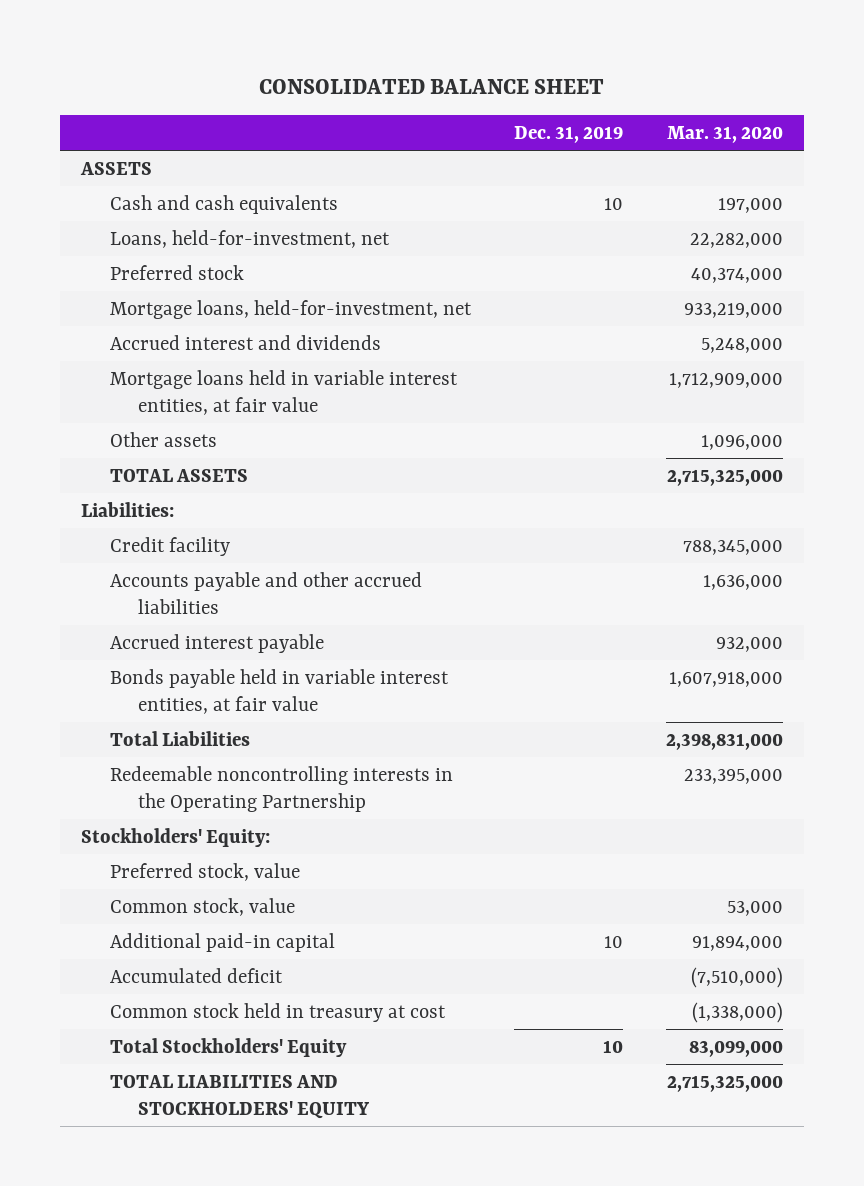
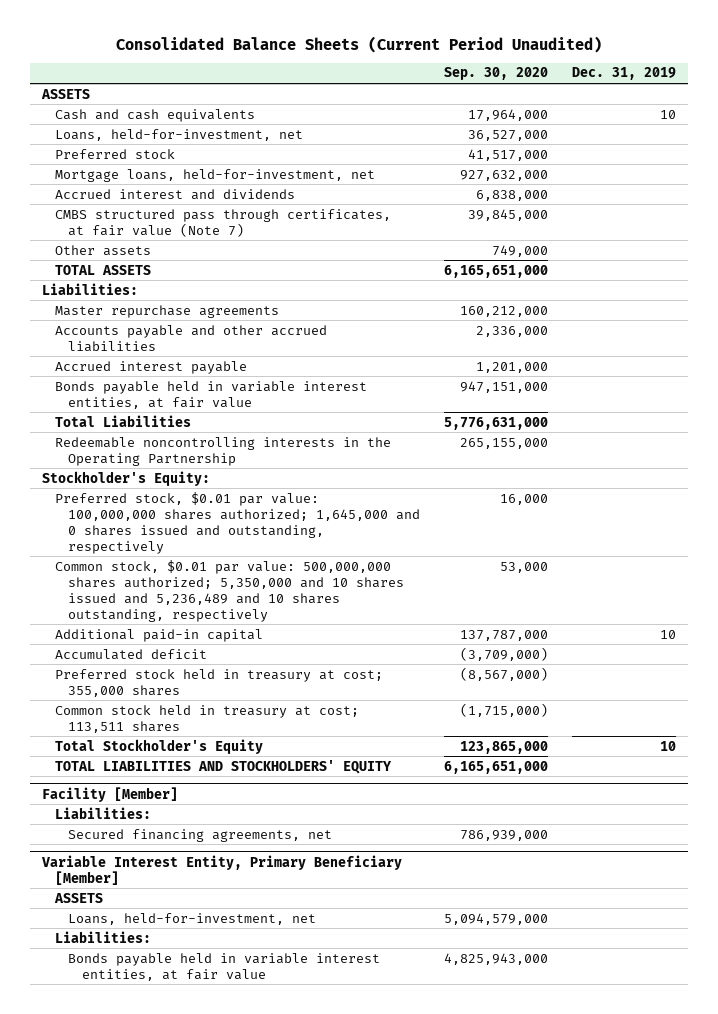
- CONSOLIDATED BALANCE SHEET
+ Consolidated Balance Sheets (Current Period Unaudited)
- | Dec. 31, 2019 | Mar. 31, 2020
+ | Sep. 30, 2020 | Dec. 31, 2019
- Mortgage loans held in variable interest entities, at fair value | | 1,712,909,000
+ CMBS structured pass through certificates, at fair value (Note 7) | 39,845,000 |
- Credit facility | | 788,345,000
+ Master repurchase agreements | 160,212,000 |
- Stockholders' Equity:
- Preferred stock, value
- Common stock, value | | 53,000
+ Stockholder's Equity:
+ Preferred stock, $0.01 par value: 100,000,000 shares authorized; 1,645,000 and 0 shares issued and outstanding, respectively | 16,000 |
+ Common stock, $0.01 par value: 500,000,000 shares authorized; 5,350,000 and 10 shares issued and 5,236,489 and 10 shares outstanding, respectively | 53,000 |
- Common stock held in treasury at cost | | (1,338,000)
- Total Stockholders' Equity | 10 | 83,099,000
+ Preferred stock held in treasury at cost; 355,000 shares | (8,567,000) |
+ Common stock held in treasury at cost; 113,511 shares | (1,715,000) |
+ Total Stockholder's Equity | 123,865,000 | 10
+ Facility [Member]
+ Liabilities:
+ Secured financing agreements, net | 786,939,000 |
+ Variable Interest Entity, Primary Beneficiary [Member]
+ ASSETS
+ Loans, held-for-investment, net | 5,094,579,000 |
+ Liabilities:
+ Bonds payable held in variable interest entities, at fair value | 4,825,943,000 |

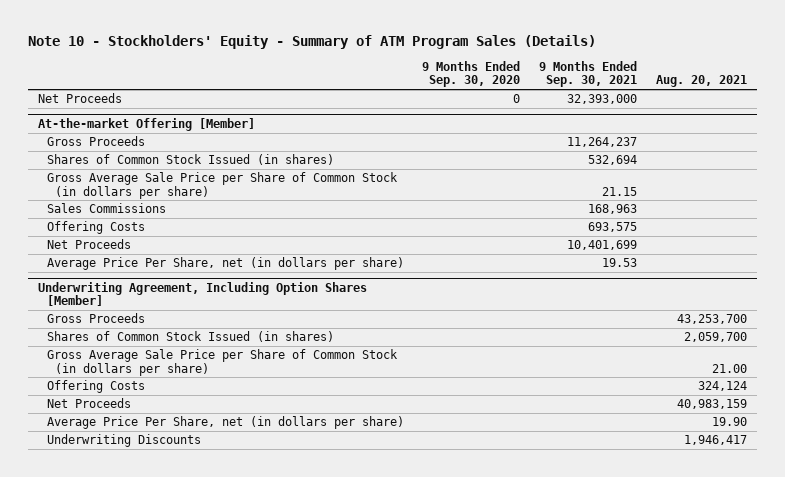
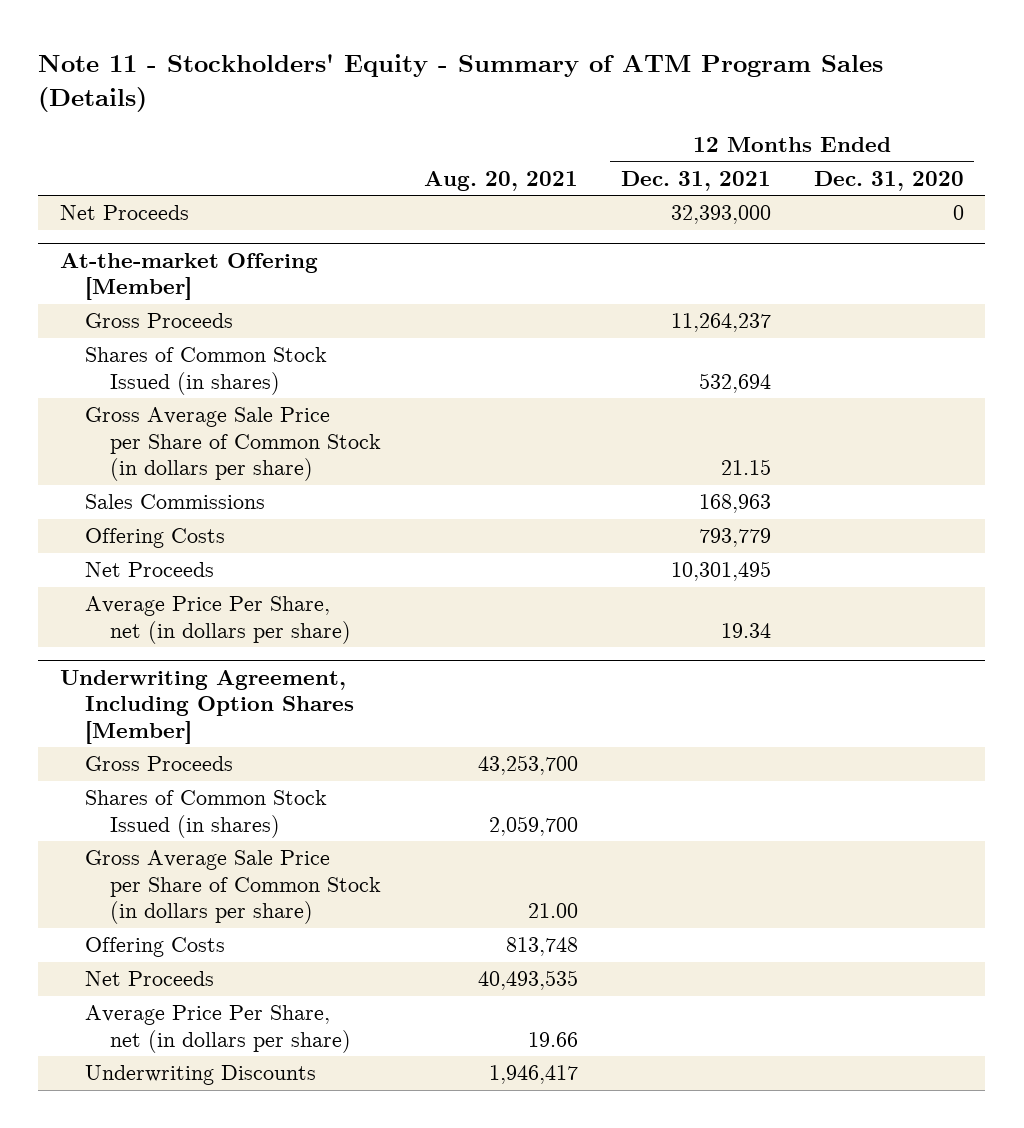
- Note 10 - Stockholders' Equity - Summary of ATM Program Sales (Details)
+ Note 11 - Stockholders' Equity - Summary of ATM Program Sales (Details)
- | 9 Months Ended Sep. 30, 2020 | 9 Months Ended Sep. 30, 2021 | Aug. 20, 2021
+ | Aug. 20, 2021 | 12 Months Ended Dec. 31, 2021 | 12 Months Ended Dec. 31, 2020
@ Underwriting Agreement, Including Option Shares [Member]
- Offering Costs | | | 324,124
- Net Proceeds | | | 40,983,159
- Average Price Per Share, net (in dollars per share) | | | 19.90
+ Offering Costs | 813,748 | |
+ Net Proceeds | 40,493,535 | |
+ Average Price Per Share, net (in dollars per share) | 19.66 | |

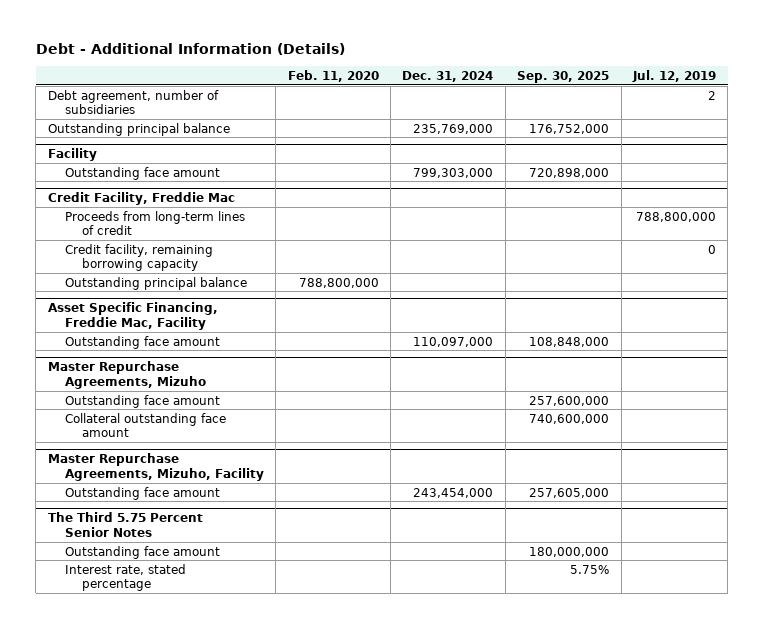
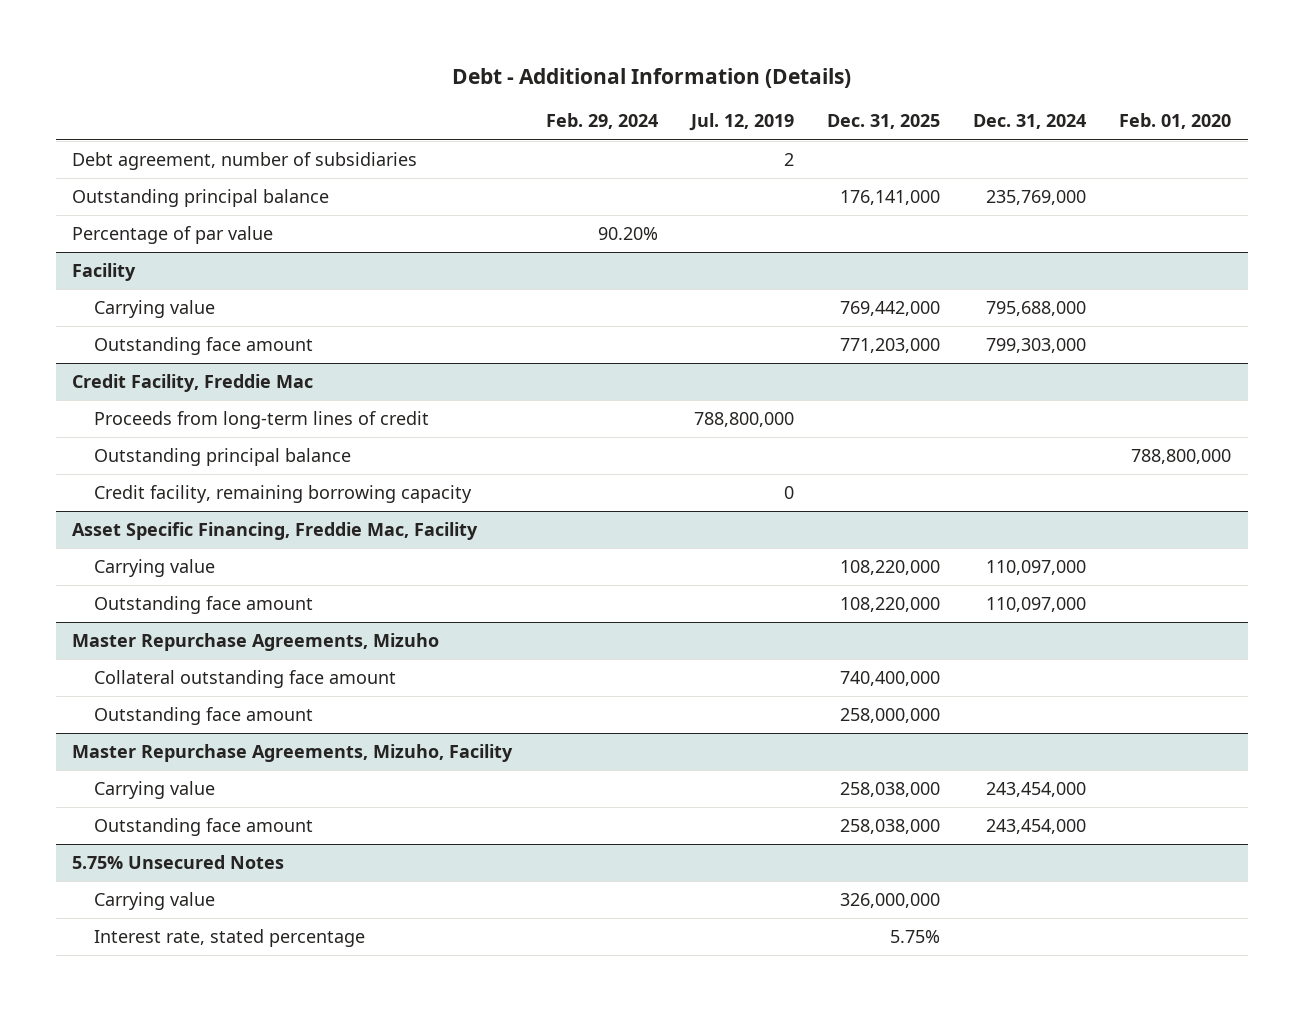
- | Feb. 11, 2020 | Dec. 31, 2024 | Sep. 30, 2025 | Jul. 12, 2019
+ | Feb. 29, 2024 | Jul. 12, 2019 | Dec. 31, 2025 | Dec. 31, 2024 | Feb. 01, 2020
+ Percentage of par value | 90.20% | | | |
@ Facility
+ Carrying value | | | 769,442,000 | 795,688,000 |
@ Credit Facility, Freddie Mac
moved down: Credit facility, remaining borrowing capacity | | 0 | | |
@ Asset Specific Financing, Freddie Mac, Facility
+ Carrying value | | | 108,220,000 | 110,097,000 |
@ Master Repurchase Agreements, Mizuho
moved down: Outstanding face amount | | | 258,000,000 | |
@ Master Repurchase Agreements, Mizuho, Facility
+ Carrying value | | | 258,038,000 | 243,454,000 |
- The Third 5.75 Percent Senior Notes
- Outstanding face amount | | | 180,000,000 |
- Interest rate, stated percentage | | | 5.75% |
+ 5.75% Unsecured Notes
+ Carrying value | | | 326,000,000 | |
+ Interest rate, stated percentage | | | 5.75% | |

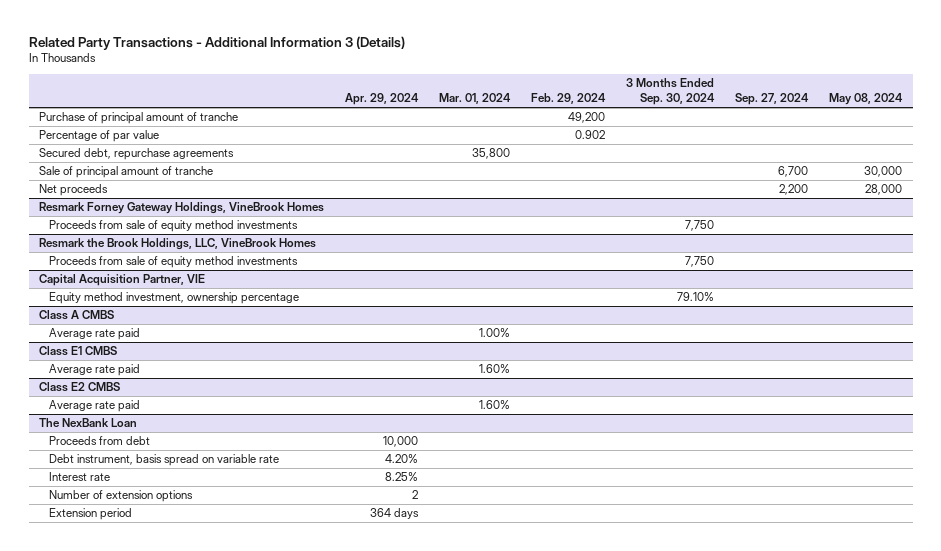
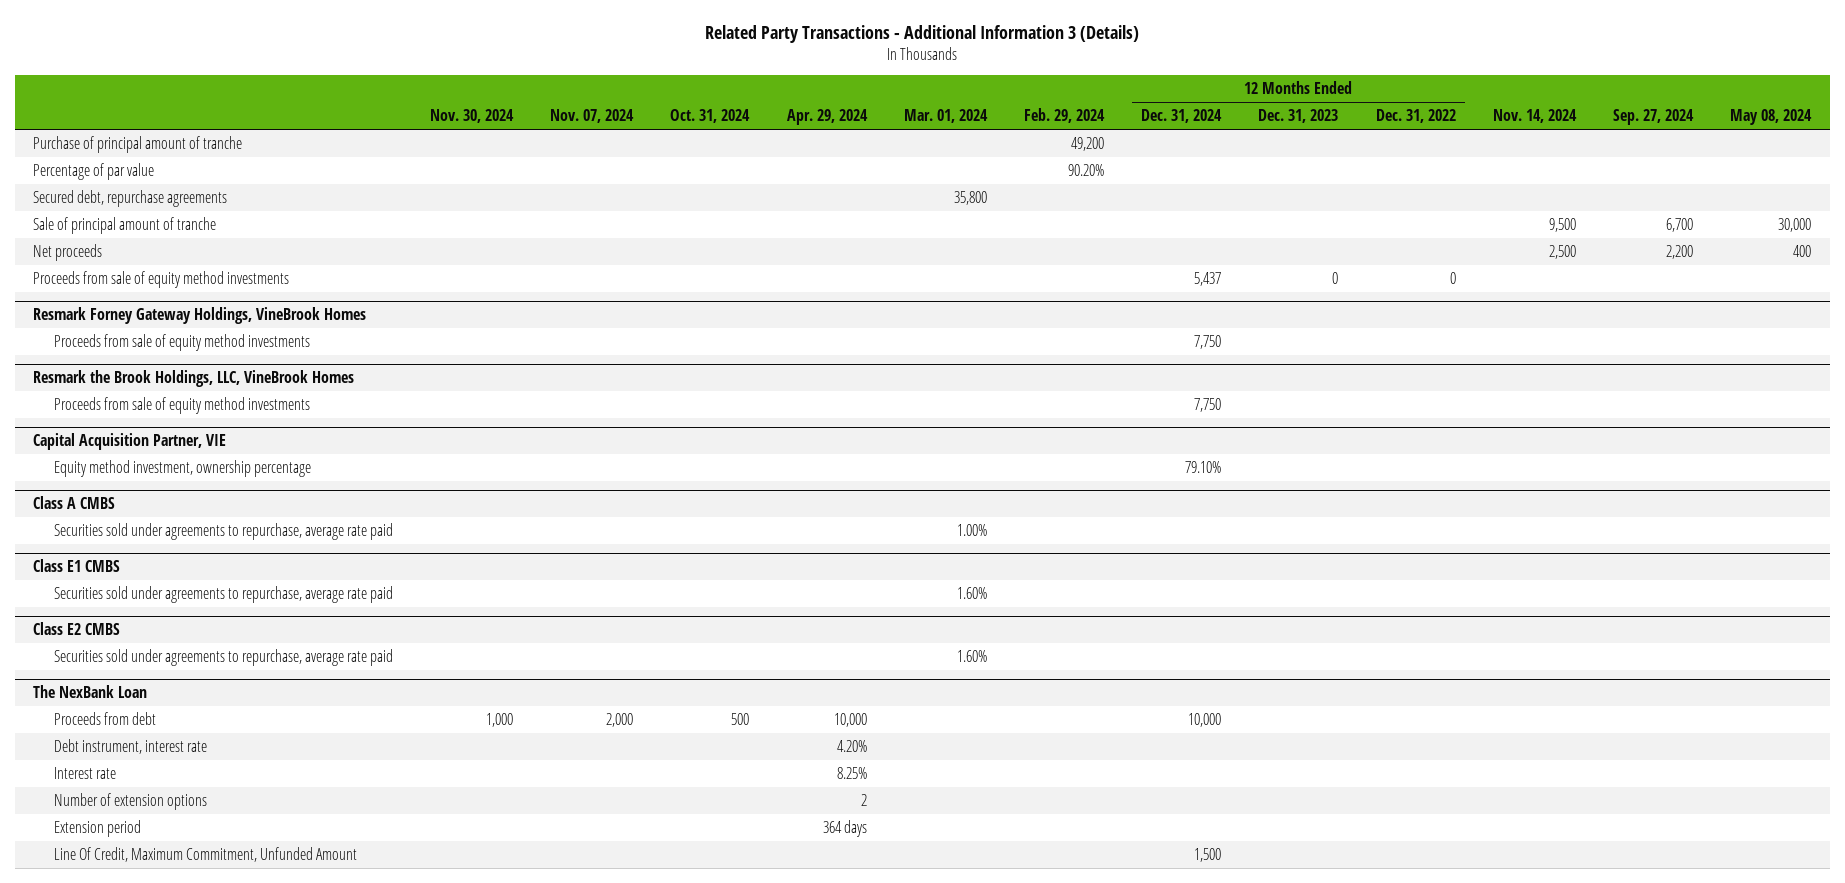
- | Apr. 29, 2024 | Mar. 01, 2024 | Feb. 29, 2024 | 3 Months Ended Sep. 30, 2024 | Sep. 27, 2024 | May 08, 2024
+ | Nov. 30, 2024 | Nov. 07, 2024 | Oct. 31, 2024 | Apr. 29, 2024 | Mar. 01, 2024 | Feb. 29, 2024 | 12 Months Ended Dec. 31, 2024 | 12 Months Ended Dec. 31, 2023 | 12 Months Ended Dec. 31, 2022 | Nov. 14, 2024 | Sep. 27, 2024 | May 08, 2024
- Percentage of par value | | | 0.902 | | |
+ Percentage of par value | | | | | | 90.20% | | | | | |
- Net proceeds | | | | | 2,200 | 28,000
+ Net proceeds | | | | | | | | | | 2,500 | 2,200 | 400
+ Proceeds from sale of equity method investments | | | | | | | 5,437 | 0 | 0 | | |
@ Class A CMBS
- Average rate paid | | 1.00% | | | |
+ Securities sold under agreements to repurchase, average rate paid | | | | | 1.00% | | | | | | |
@ Class E1 CMBS
- Average rate paid | | 1.60% | | | |
+ Securities sold under agreements to repurchase, average rate paid | | | | | 1.60% | | | | | | |
@ Class E2 CMBS
- Average rate paid | | 1.60% | | | |
+ Securities sold under agreements to repurchase, average rate paid | | | | | 1.60% | | | | | | |
@ The NexBank Loan
- Debt instrument, basis spread on variable rate | 4.20% | | | | |
+ Debt instrument, interest rate | | | | 4.20% | | | | | | | |
+ Line Of Credit, Maximum Commitment, Unfunded Amount | | | | | | | 1,500 | | | | |

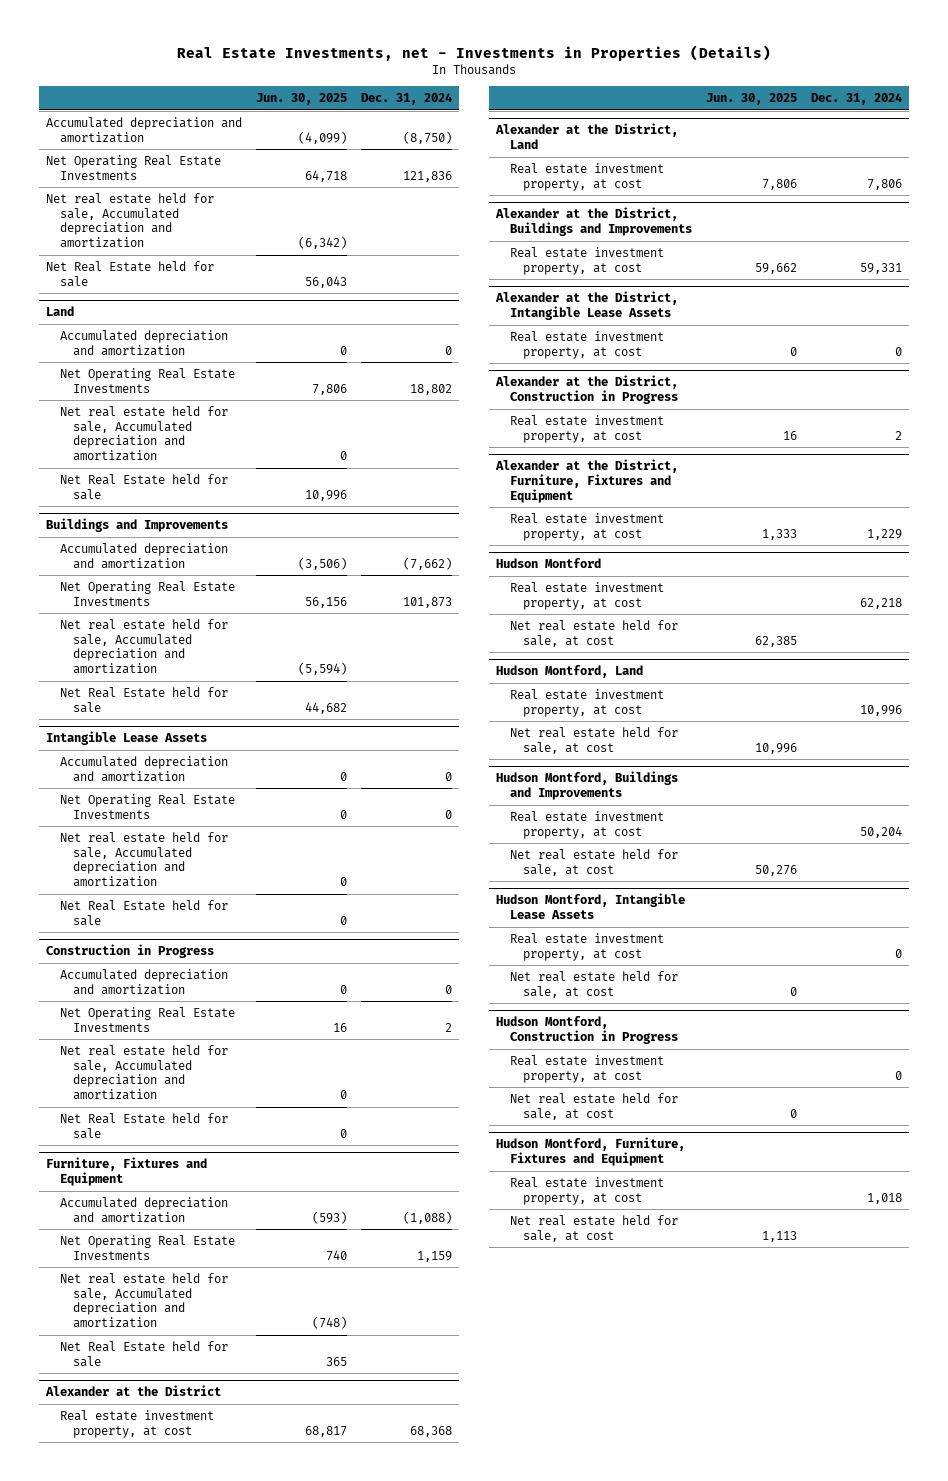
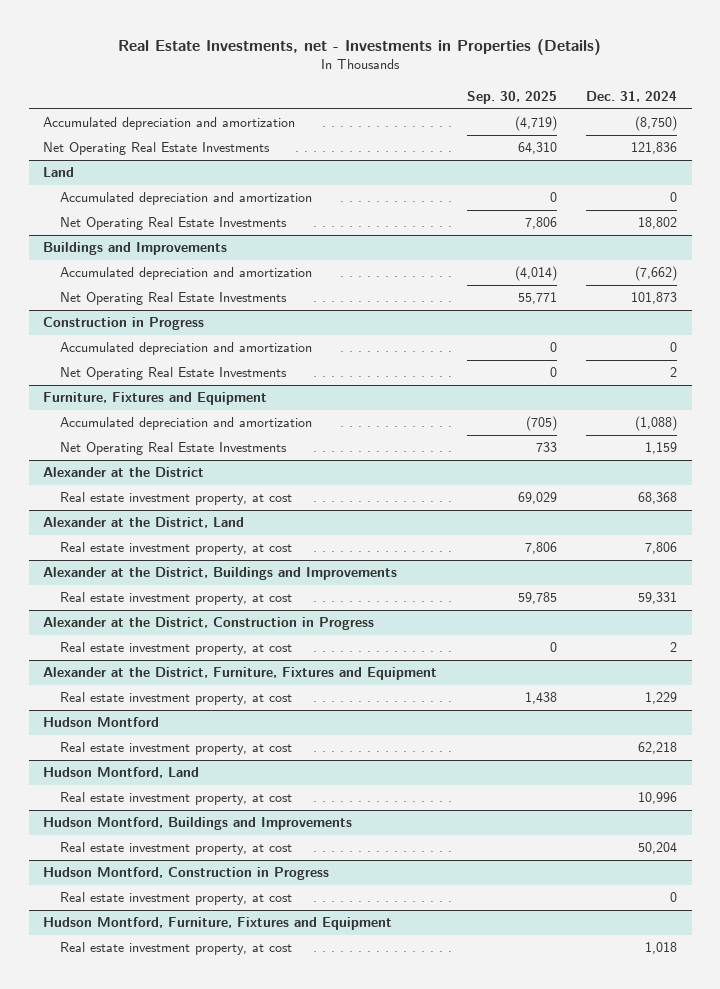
- | Jun. 30, 2025 | Dec. 31, 2024
+ | Sep. 30, 2025 | Dec. 31, 2024
- Net real estate held for sale, Accumulated depreciation and amortization | (6,342) |
- Net Real Estate held for sale | 56,043 |
@ Land
- Net real estate held for sale, Accumulated depreciation and amortization | 0 |
- Net Real Estate held for sale | 10,996 |
@ Buildings and Improvements
- Net real estate held for sale, Accumulated depreciation and amortization | (5,594) |
- Net Real Estate held for sale | 44,682 |
- Intangible Lease Assets
- Accumulated depreciation and amortization | 0 | 0
- Net Operating Real Estate Investments | 0 | 0
- Net real estate held for sale, Accumulated depreciation and amortization | 0 |
- Net Real Estate held for sale | 0 |
@ Construction in Progress
- Net real estate held for sale, Accumulated depreciation and amortization | 0 |
- Net Real Estate held for sale | 0 |
@ Furniture, Fixtures and Equipment
- Net real estate held for sale, Accumulated depreciation and amortization | (748) |
- Net Real Estate held for sale | 365 |
- Alexander at the District, Intangible Lease Assets
- Real estate investment property, at cost | 0 | 0
@ Hudson Montford
- Net real estate held for sale, at cost | 62,385 |
@ Hudson Montford, Land
- Net real estate held for sale, at cost | 10,996 |
@ Hudson Montford, Buildings and Improvements
- Net real estate held for sale, at cost | 50,276 |
- Hudson Montford, Intangible Lease Assets
- Real estate investment property, at cost | | 0
- Net real estate held for sale, at cost | 0 |
@ Hudson Montford, Construction in Progress
- Net real estate held for sale, at cost | 0 |
@ Hudson Montford, Furniture, Fixtures and Equipment
- Net real estate held for sale, at cost | 1,113 |

